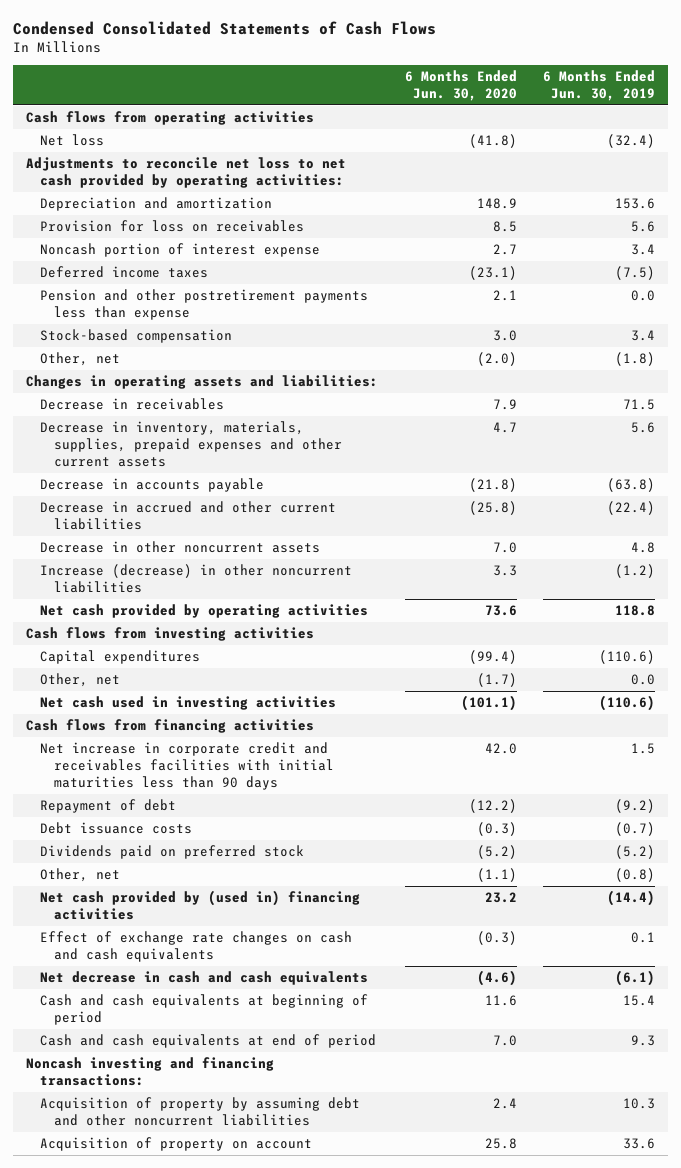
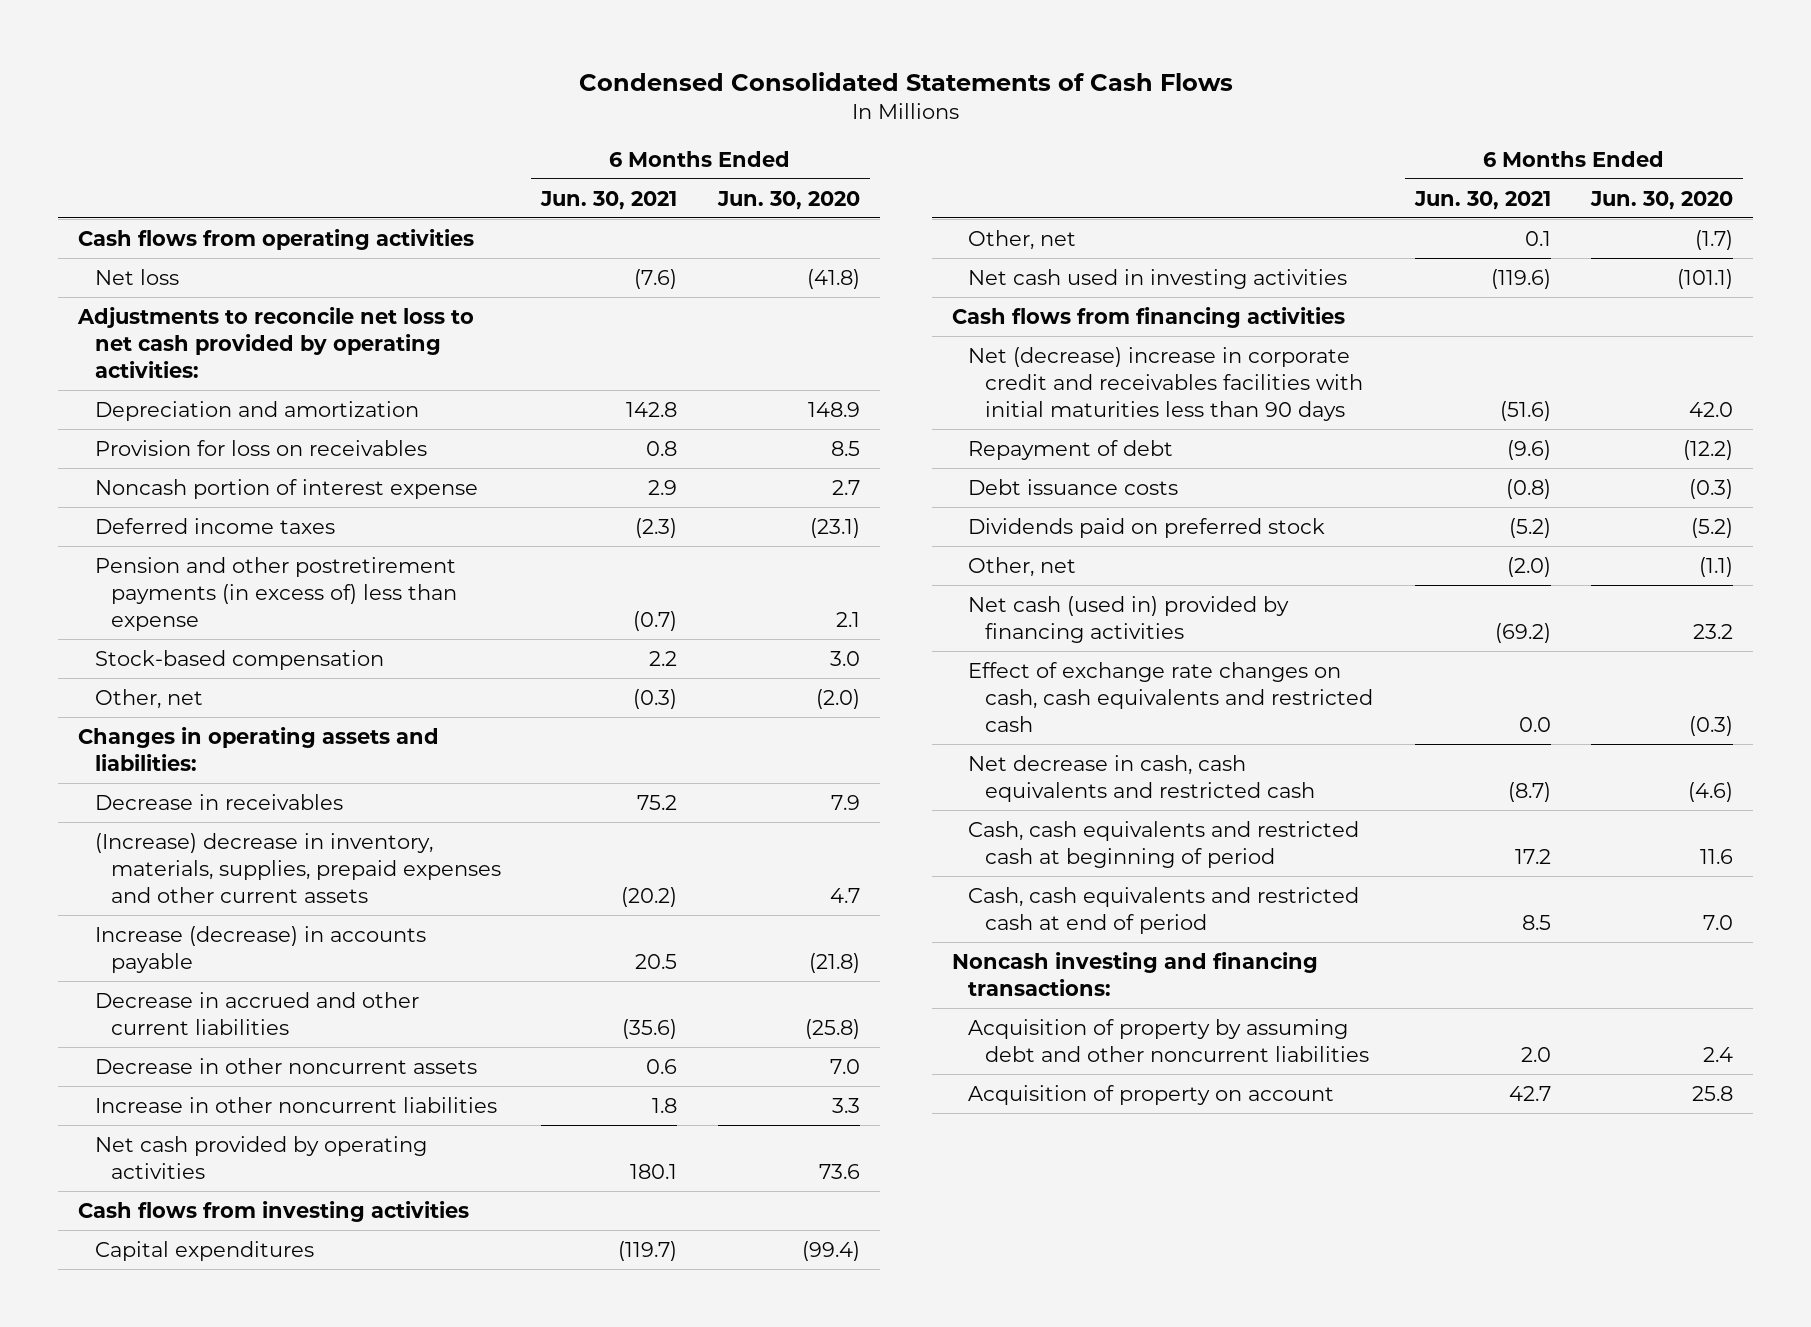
- | 6 Months Ended Jun. 30, 2020 | 6 Months Ended Jun. 30, 2019
+ | 6 Months Ended Jun. 30, 2021 | 6 Months Ended Jun. 30, 2020
- Pension and other postretirement payments less than expense | 2.1 | 0.0
+ Pension and other postretirement payments (in excess of) less than expense | (0.7) | 2.1
- Decrease in inventory, materials, supplies, prepaid expenses and other current assets | 4.7 | 5.6
- Decrease in accounts payable | (21.8) | (63.8)
+ (Increase) decrease in inventory, materials, supplies, prepaid expenses and other current assets | (20.2) | 4.7
+ Increase (decrease) in accounts payable | 20.5 | (21.8)
- Increase (decrease) in other noncurrent liabilities | 3.3 | (1.2)
+ Increase in other noncurrent liabilities | 1.8 | 3.3
- Net increase in corporate credit and receivables facilities with initial maturities less than 90 days | 42.0 | 1.5
+ Net (decrease) increase in corporate credit and receivables facilities with initial maturities less than 90 days | (51.6) | 42.0
- Net cash provided by (used in) financing activities | 23.2 | (14.4)
- Effect of exchange rate changes on cash and cash equivalents | (0.3) | 0.1
- Net decrease in cash and cash equivalents | (4.6) | (6.1)
- Cash and cash equivalents at beginning of period | 11.6 | 15.4
- Cash and cash equivalents at end of period | 7.0 | 9.3
+ Net cash (used in) provided by financing activities | (69.2) | 23.2
+ Effect of exchange rate changes on cash, cash equivalents and restricted cash | 0.0 | (0.3)
+ Net decrease in cash, cash equivalents and restricted cash | (8.7) | (4.6)
+ Cash, cash equivalents and restricted cash at beginning of period | 17.2 | 11.6
+ Cash, cash equivalents and restricted cash at end of period | 8.5 | 7.0

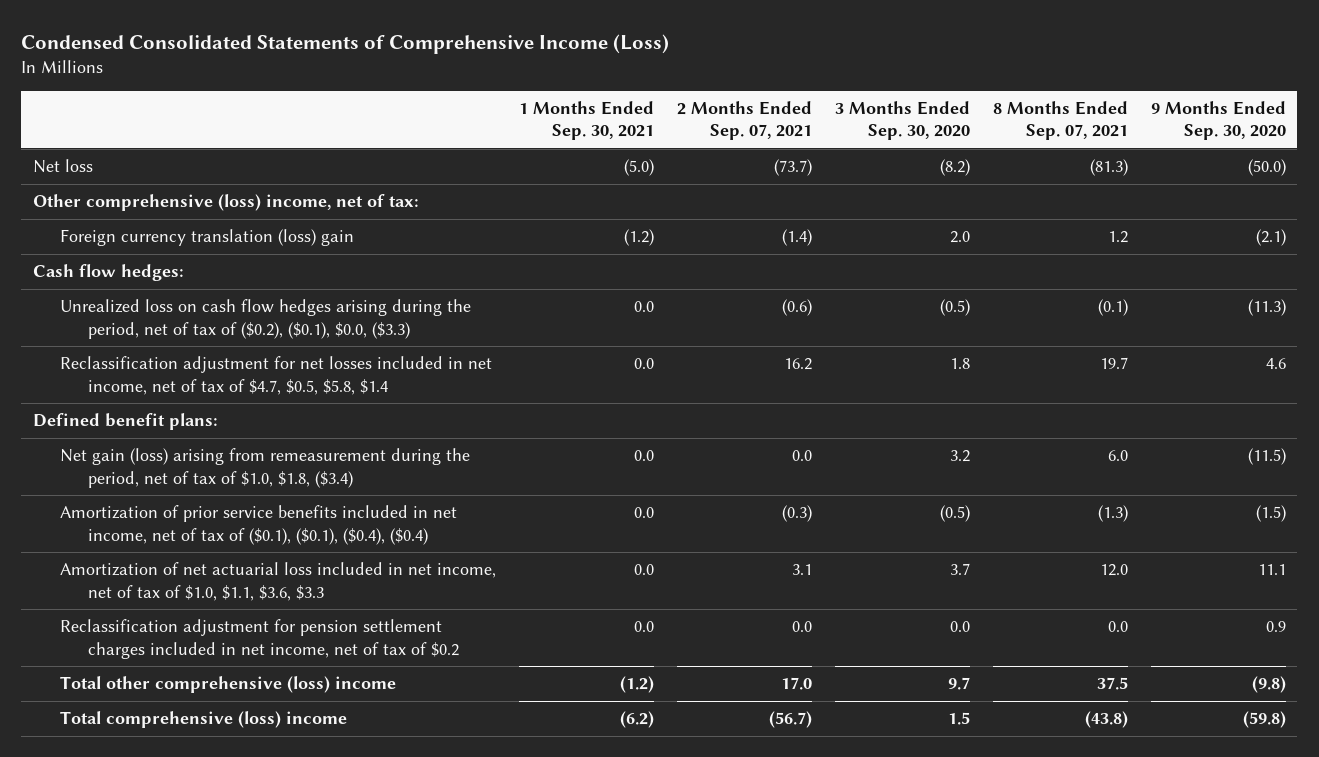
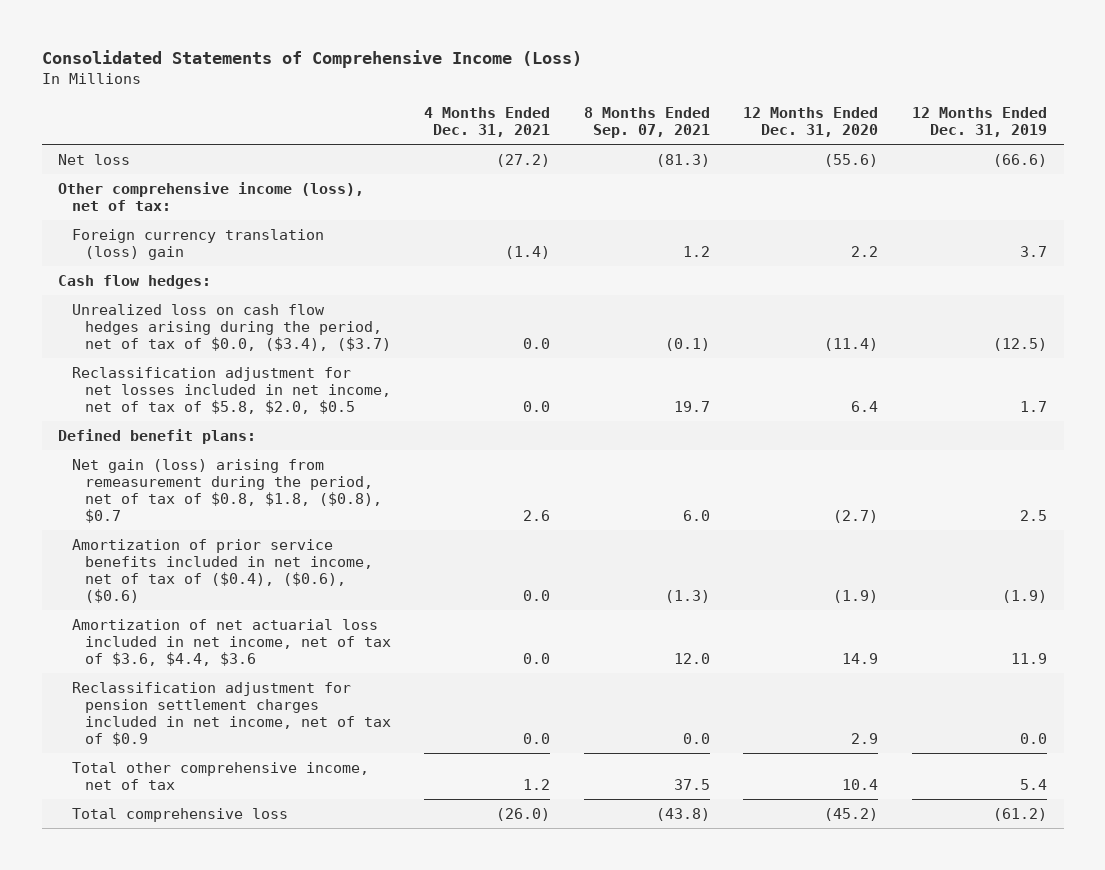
- Condensed Consolidated Statements of Comprehensive Income (Loss)
+ Consolidated Statements of Comprehensive Income (Loss)
- | 1 Months Ended Sep. 30, 2021 | 2 Months Ended Sep. 07, 2021 | 3 Months Ended Sep. 30, 2020 | 8 Months Ended Sep. 07, 2021 | 9 Months Ended Sep. 30, 2020
+ | 4 Months Ended Dec. 31, 2021 | 8 Months Ended Sep. 07, 2021 | 12 Months Ended Dec. 31, 2020 | 12 Months Ended Dec. 31, 2019
- Other comprehensive (loss) income, net of tax:
+ Other comprehensive income (loss), net of tax:
- Unrealized loss on cash flow hedges arising during the period, net of tax of ($0.2), ($0.1), $0.0, ($3.3) | 0.0 | (0.6) | (0.5) | (0.1) | (11.3)
- Reclassification adjustment for net losses included in net income, net of tax of $4.7, $0.5, $5.8, $1.4 | 0.0 | 16.2 | 1.8 | 19.7 | 4.6
+ Unrealized loss on cash flow hedges arising during the period, net of tax of $0.0, ($3.4), ($3.7) | 0.0 | (0.1) | (11.4) | (12.5)
+ Reclassification adjustment for net losses included in net income, net of tax of $5.8, $2.0, $0.5 | 0.0 | 19.7 | 6.4 | 1.7
- Net gain (loss) arising from remeasurement during the period, net of tax of $1.0, $1.8, ($3.4) | 0.0 | 0.0 | 3.2 | 6.0 | (11.5)
- Amortization of prior service benefits included in net income, net of tax of ($0.1), ($0.1), ($0.4), ($0.4) | 0.0 | (0.3) | (0.5) | (1.3) | (1.5)
- Amortization of net actuarial loss included in net income, net of tax of $1.0, $1.1, $3.6, $3.3 | 0.0 | 3.1 | 3.7 | 12.0 | 11.1
- Reclassification adjustment for pension settlement charges included in net income, net of tax of $0.2 | 0.0 | 0.0 | 0.0 | 0.0 | 0.9
- Total other comprehensive (loss) income | (1.2) | 17.0 | 9.7 | 37.5 | (9.8)
- Total comprehensive (loss) income | (6.2) | (56.7) | 1.5 | (43.8) | (59.8)
+ Net gain (loss) arising from remeasurement during the period, net of tax of $0.8, $1.8, ($0.8), $0.7 | 2.6 | 6.0 | (2.7) | 2.5
+ Amortization of prior service benefits included in net income, net of tax of ($0.4), ($0.6), ($0.6) | 0.0 | (1.3) | (1.9) | (1.9)
+ Amortization of net actuarial loss included in net income, net of tax of $3.6, $4.4, $3.6 | 0.0 | 12.0 | 14.9 | 11.9
+ Reclassification adjustment for pension settlement charges included in net income, net of tax of $0.9 | 0.0 | 0.0 | 2.9 | 0.0
+ Total other comprehensive income, net of tax | 1.2 | 37.5 | 10.4 | 5.4
+ Total comprehensive loss | (26.0) | (43.8) | (45.2) | (61.2)

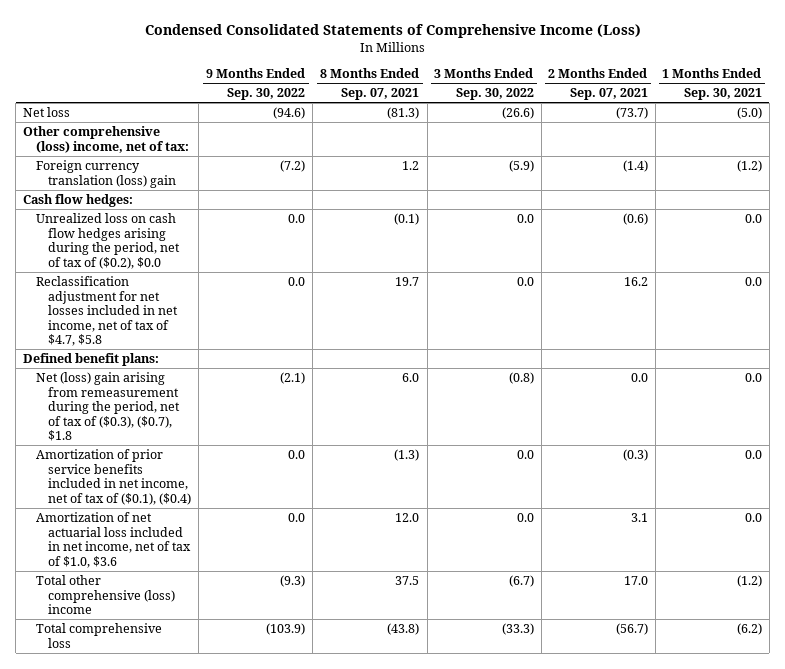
- Consolidated Statements of Comprehensive Income (Loss)
+ Condensed Consolidated Statements of Comprehensive Income (Loss)
- | 4 Months Ended Dec. 31, 2021 | 8 Months Ended Sep. 07, 2021 | 12 Months Ended Dec. 31, 2020 | 12 Months Ended Dec. 31, 2019
+ | 9 Months Ended Sep. 30, 2022 | 8 Months Ended Sep. 07, 2021 | 3 Months Ended Sep. 30, 2022 | 2 Months Ended Sep. 07, 2021 | 1 Months Ended Sep. 30, 2021
- Other comprehensive income (loss), net of tax:
+ Other comprehensive (loss) income, net of tax:
- Unrealized loss on cash flow hedges arising during the period, net of tax of $0.0, ($3.4), ($3.7) | 0.0 | (0.1) | (11.4) | (12.5)
- Reclassification adjustment for net losses included in net income, net of tax of $5.8, $2.0, $0.5 | 0.0 | 19.7 | 6.4 | 1.7
+ Unrealized loss on cash flow hedges arising during the period, net of tax of ($0.2), $0.0 | 0.0 | (0.1) | 0.0 | (0.6) | 0.0
+ Reclassification adjustment for net losses included in net income, net of tax of $4.7, $5.8 | 0.0 | 19.7 | 0.0 | 16.2 | 0.0
- Net gain (loss) arising from remeasurement during the period, net of tax of $0.8, $1.8, ($0.8), $0.7 | 2.6 | 6.0 | (2.7) | 2.5
- Amortization of prior service benefits included in net income, net of tax of ($0.4), ($0.6), ($0.6) | 0.0 | (1.3) | (1.9) | (1.9)
- Amortization of net actuarial loss included in net income, net of tax of $3.6, $4.4, $3.6 | 0.0 | 12.0 | 14.9 | 11.9
- Reclassification adjustment for pension settlement charges included in net income, net of tax of $0.9 | 0.0 | 0.0 | 2.9 | 0.0
- Total other comprehensive income, net of tax | 1.2 | 37.5 | 10.4 | 5.4
+ Net (loss) gain arising from remeasurement during the period, net of tax of ($0.3), ($0.7), $1.8 | (2.1) | 6.0 | (0.8) | 0.0 | 0.0
+ Amortization of prior service benefits included in net income, net of tax of ($0.1), ($0.4) | 0.0 | (1.3) | 0.0 | (0.3) | 0.0
+ Amortization of net actuarial loss included in net income, net of tax of $1.0, $3.6 | 0.0 | 12.0 | 0.0 | 3.1 | 0.0
+ Total other comprehensive (loss) income | (9.3) | 37.5 | (6.7) | 17.0 | (1.2)

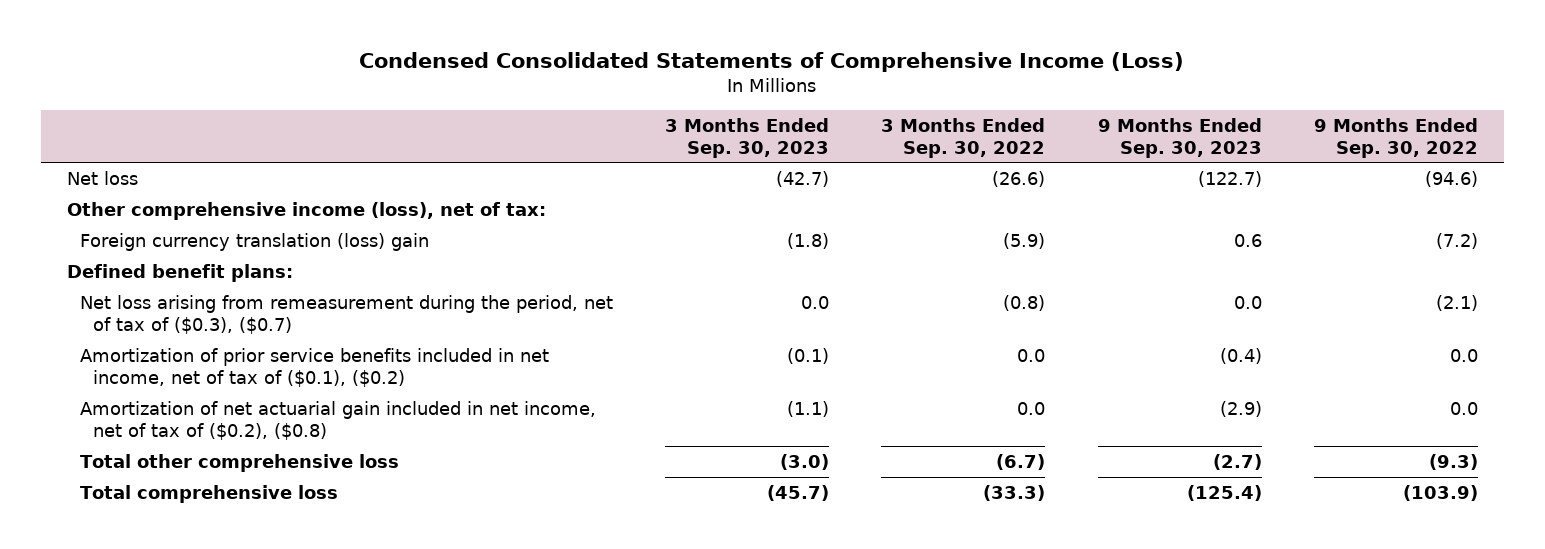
- | 9 Months Ended Sep. 30, 2022 | 8 Months Ended Sep. 07, 2021 | 3 Months Ended Sep. 30, 2022 | 2 Months Ended Sep. 07, 2021 | 1 Months Ended Sep. 30, 2021
+ | 3 Months Ended Sep. 30, 2023 | 3 Months Ended Sep. 30, 2022 | 9 Months Ended Sep. 30, 2023 | 9 Months Ended Sep. 30, 2022
- Other comprehensive (loss) income, net of tax:
+ Other comprehensive income (loss), net of tax:
- Cash flow hedges:
- Unrealized loss on cash flow hedges arising during the period, net of tax of ($0.2), $0.0 | 0.0 | (0.1) | 0.0 | (0.6) | 0.0
- Reclassification adjustment for net losses included in net income, net of tax of $4.7, $5.8 | 0.0 | 19.7 | 0.0 | 16.2 | 0.0
- Net (loss) gain arising from remeasurement during the period, net of tax of ($0.3), ($0.7), $1.8 | (2.1) | 6.0 | (0.8) | 0.0 | 0.0
- Amortization of prior service benefits included in net income, net of tax of ($0.1), ($0.4) | 0.0 | (1.3) | 0.0 | (0.3) | 0.0
- Amortization of net actuarial loss included in net income, net of tax of $1.0, $3.6 | 0.0 | 12.0 | 0.0 | 3.1 | 0.0
- Total other comprehensive (loss) income | (9.3) | 37.5 | (6.7) | 17.0 | (1.2)
+ Net loss arising from remeasurement during the period, net of tax of ($0.3), ($0.7) | 0.0 | (0.8) | 0.0 | (2.1)
+ Amortization of prior service benefits included in net income, net of tax of ($0.1), ($0.2) | (0.1) | 0.0 | (0.4) | 0.0
+ Amortization of net actuarial gain included in net income, net of tax of ($0.2), ($0.8) | (1.1) | 0.0 | (2.9) | 0.0
+ Total other comprehensive loss | (3.0) | (6.7) | (2.7) | (9.3)

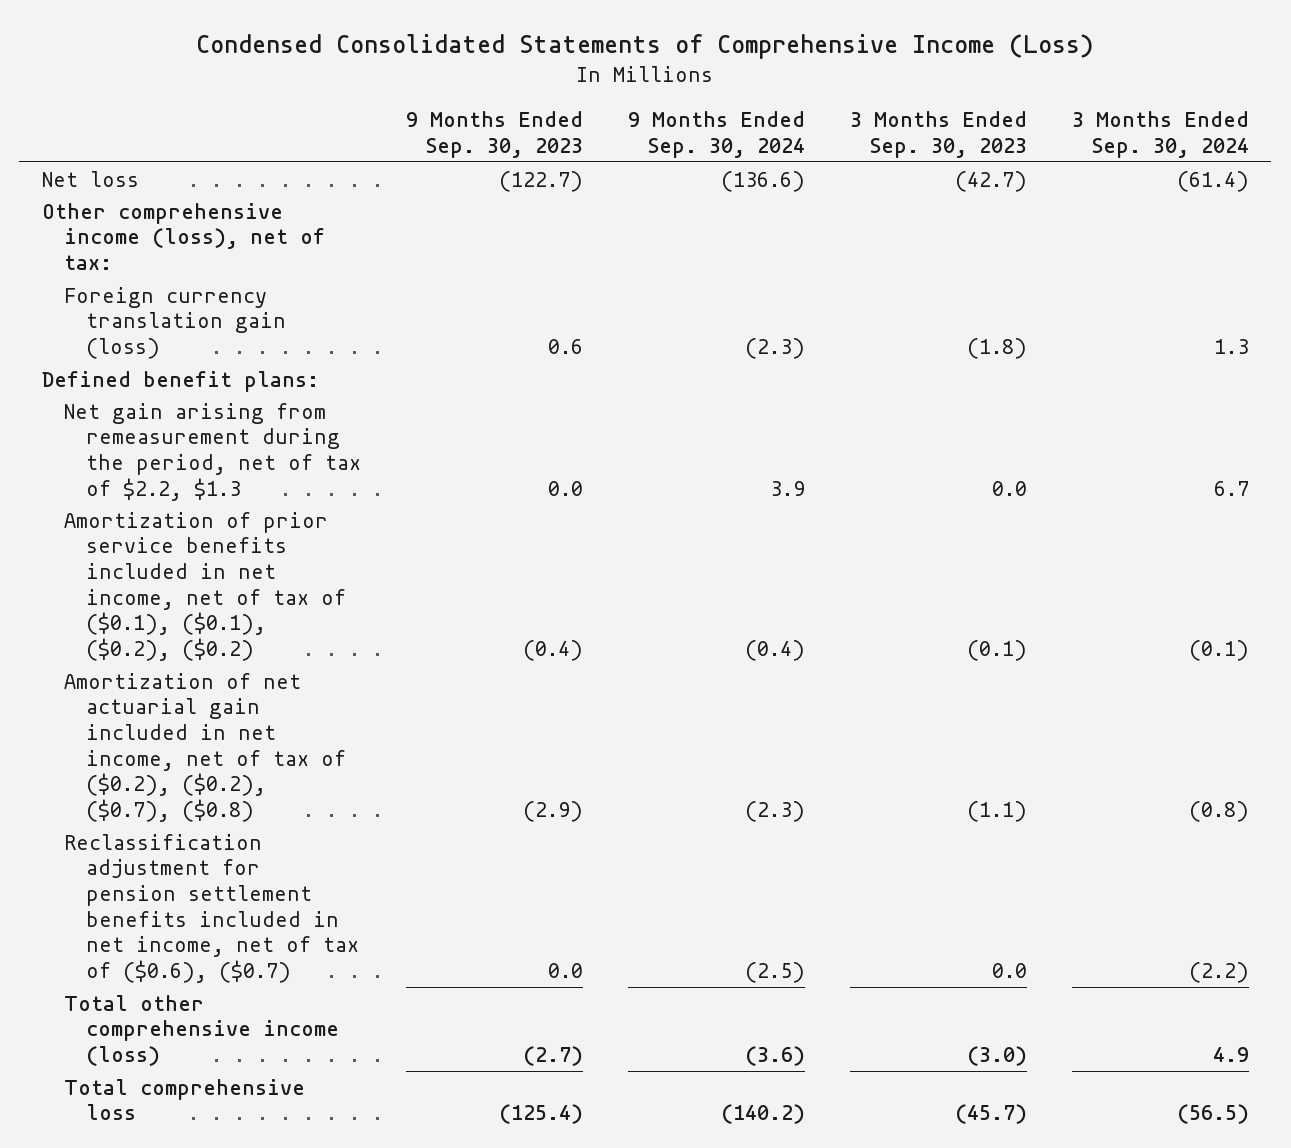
- | 3 Months Ended Sep. 30, 2023 | 3 Months Ended Sep. 30, 2022 | 9 Months Ended Sep. 30, 2023 | 9 Months Ended Sep. 30, 2022
+ | 9 Months Ended Sep. 30, 2023 | 9 Months Ended Sep. 30, 2024 | 3 Months Ended Sep. 30, 2023 | 3 Months Ended Sep. 30, 2024
- Foreign currency translation (loss) gain | (1.8) | (5.9) | 0.6 | (7.2)
+ Foreign currency translation gain (loss) | 0.6 | (2.3) | (1.8) | 1.3
- Net loss arising from remeasurement during the period, net of tax of ($0.3), ($0.7) | 0.0 | (0.8) | 0.0 | (2.1)
- Amortization of prior service benefits included in net income, net of tax of ($0.1), ($0.2) | (0.1) | 0.0 | (0.4) | 0.0
- Amortization of net actuarial gain included in net income, net of tax of ($0.2), ($0.8) | (1.1) | 0.0 | (2.9) | 0.0
- Total other comprehensive loss | (3.0) | (6.7) | (2.7) | (9.3)
+ Net gain arising from remeasurement during the period, net of tax of $2.2, $1.3 | 0.0 | 3.9 | 0.0 | 6.7
+ Amortization of prior service benefits included in net income, net of tax of ($0.1), ($0.1), ($0.2), ($0.2) | (0.4) | (0.4) | (0.1) | (0.1)
+ Amortization of net actuarial gain included in net income, net of tax of ($0.2), ($0.2), ($0.7), ($0.8) | (2.9) | (2.3) | (1.1) | (0.8)
+ Reclassification adjustment for pension settlement benefits included in net income, net of tax of ($0.6), ($0.7) | 0.0 | (2.5) | 0.0 | (2.2)
+ Total other comprehensive income (loss) | (2.7) | (3.6) | (3.0) | 4.9

